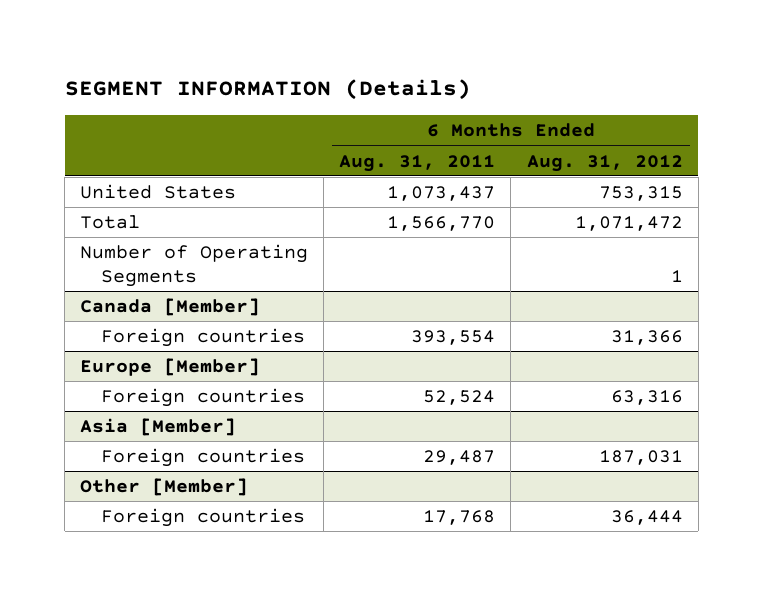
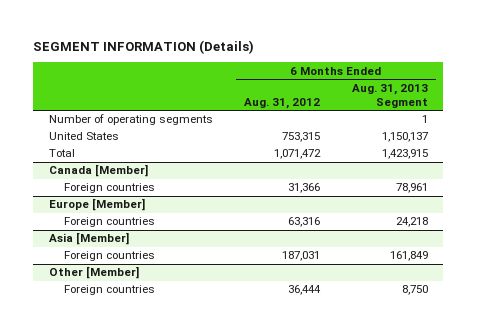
- | 6 Months Ended Aug. 31, 2011 | 6 Months Ended Aug. 31, 2012
+ | 6 Months Ended Aug. 31, 2012 | 6 Months Ended Aug. 31, 2013 Segment
+ Number of operating segments | | 1
- Number of Operating Segments | | 1

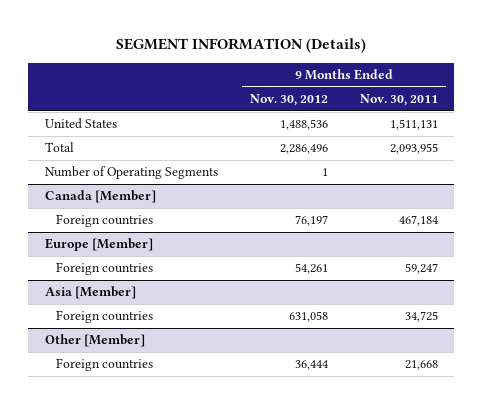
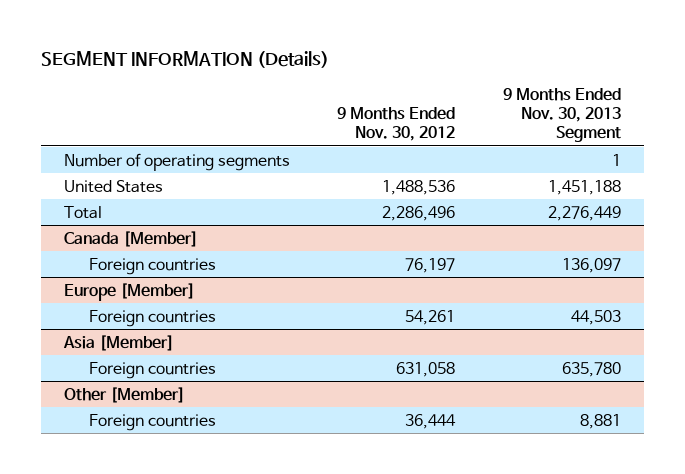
- | 9 Months Ended Nov. 30, 2012 | 9 Months Ended Nov. 30, 2011
+ | 9 Months Ended Nov. 30, 2012 | 9 Months Ended Nov. 30, 2013 Segment
+ Number of operating segments | | 1
- Number of Operating Segments | 1 |

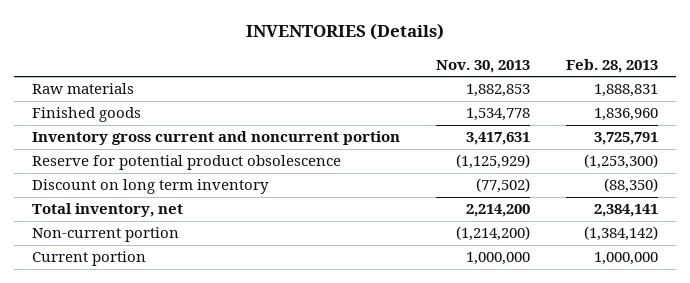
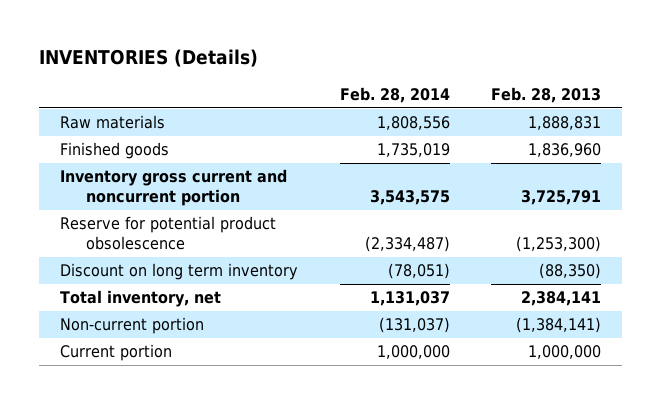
- | Nov. 30, 2013 | Feb. 28, 2013
+ | Feb. 28, 2014 | Feb. 28, 2013
- Non-current portion | (1,214,200) | (1,384,142)
+ Non-current portion | (131,037) | (1,384,141)

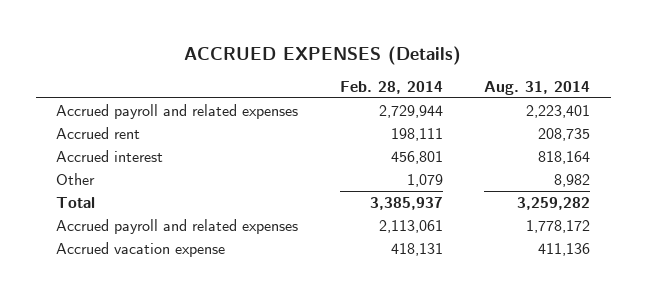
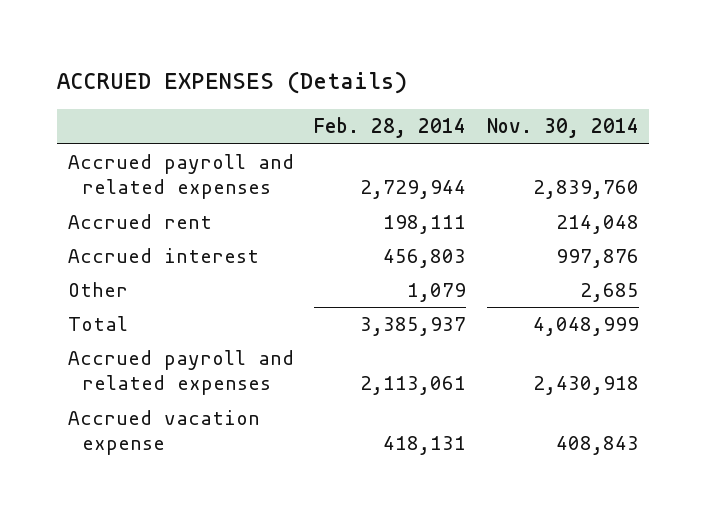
- | Feb. 28, 2014 | Aug. 31, 2014
+ | Feb. 28, 2014 | Nov. 30, 2014
- Accrued interest | 456,801 | 818,164
+ Accrued interest | 456,803 | 997,876

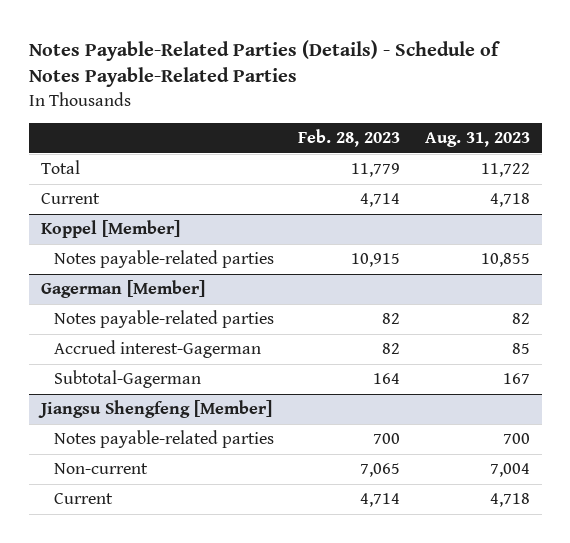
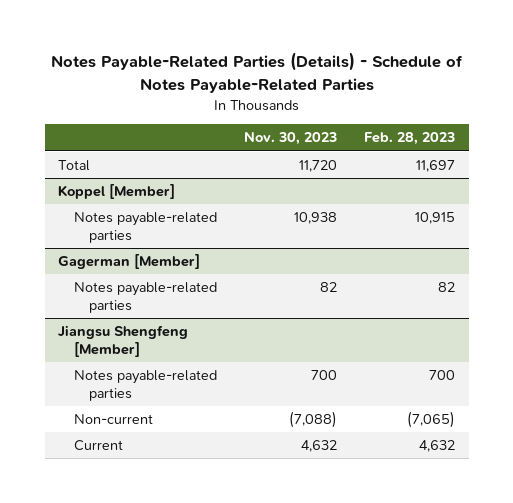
- | Feb. 28, 2023 | Aug. 31, 2023
+ | Nov. 30, 2023 | Feb. 28, 2023
- Total | 11,779 | 11,722
- Current | 4,714 | 4,718
+ Total | 11,720 | 11,697
@ Gagerman [Member]
- Accrued interest-Gagerman | 82 | 85
- Subtotal-Gagerman | 164 | 167
@ Jiangsu Shengfeng [Member]
- Non-current | 7,065 | 7,004
- Current | 4,714 | 4,718
+ Non-current | (7,088) | (7,065)
+ Current | 4,632 | 4,632

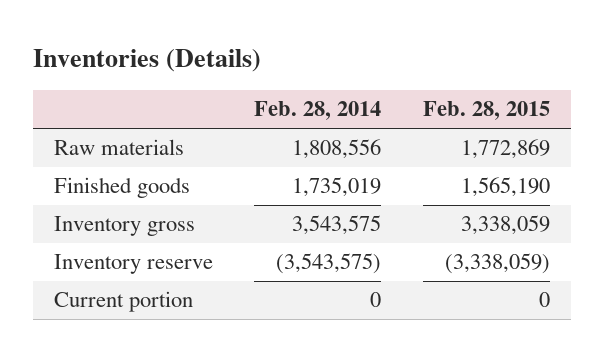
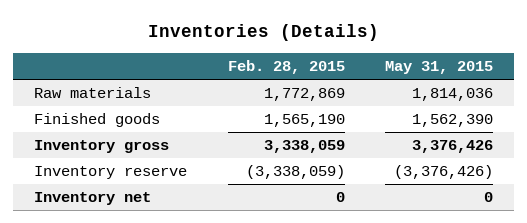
- | Feb. 28, 2014 | Feb. 28, 2015
+ | Feb. 28, 2015 | May 31, 2015
- Current portion | 0 | 0
+ Inventory net | 0 | 0

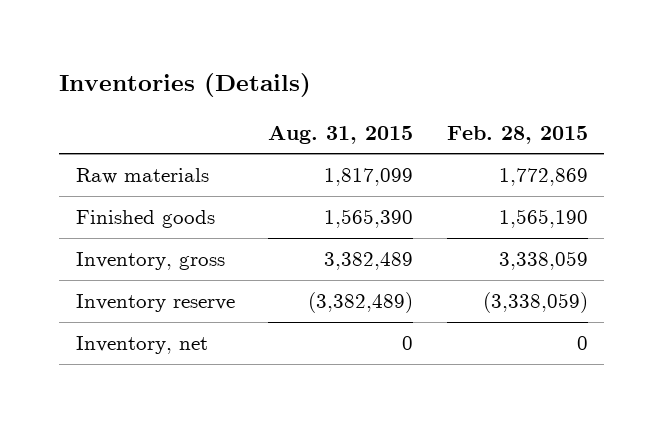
- | Feb. 28, 2015 | May 31, 2015
+ | Aug. 31, 2015 | Feb. 28, 2015
- Inventory gross | 3,338,059 | 3,376,426
+ Inventory, gross | 3,382,489 | 3,338,059
- Inventory net | 0 | 0
+ Inventory, net | 0 | 0

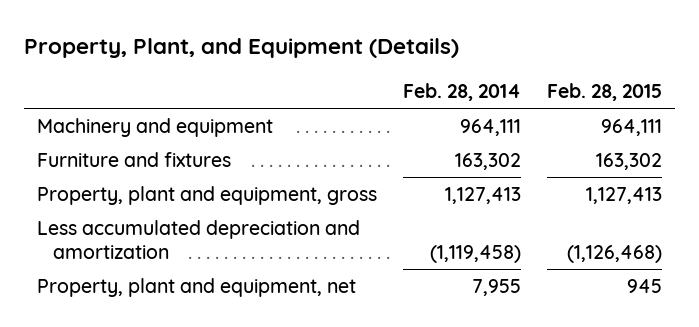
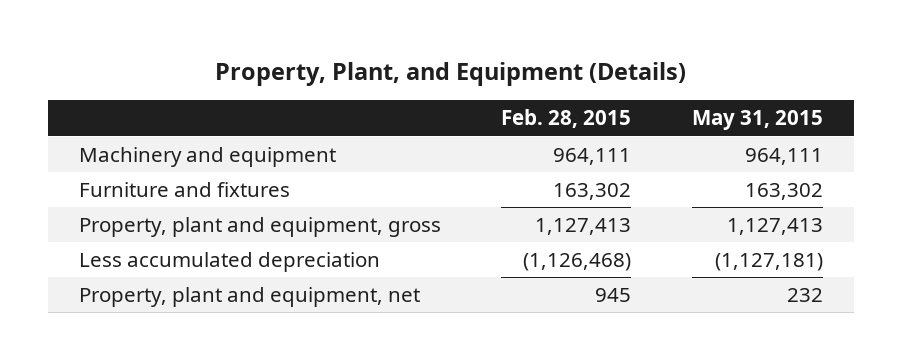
- | Feb. 28, 2014 | Feb. 28, 2015
+ | Feb. 28, 2015 | May 31, 2015
- Less accumulated depreciation and amortization | (1,119,458) | (1,126,468)
+ Less accumulated depreciation | (1,126,468) | (1,127,181)

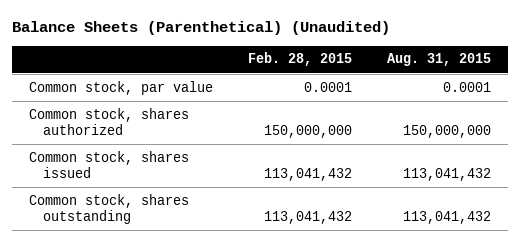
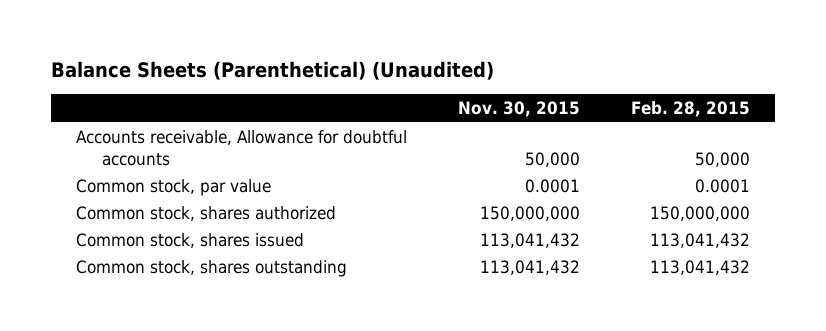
- | Feb. 28, 2015 | Aug. 31, 2015
+ | Nov. 30, 2015 | Feb. 28, 2015
+ Accounts receivable, Allowance for doubtful accounts | 50,000 | 50,000

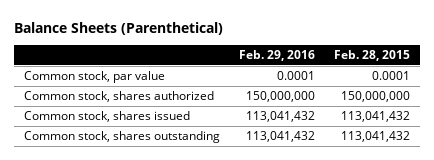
- Balance Sheets (Parenthetical) (Unaudited)
+ Balance Sheets (Parenthetical)
- | Nov. 30, 2015 | Feb. 28, 2015
+ | Feb. 29, 2016 | Feb. 28, 2015
- Accounts receivable, Allowance for doubtful accounts | 50,000 | 50,000

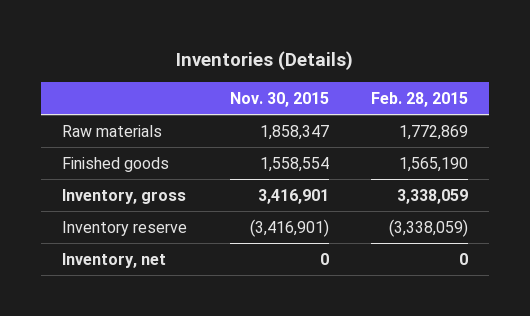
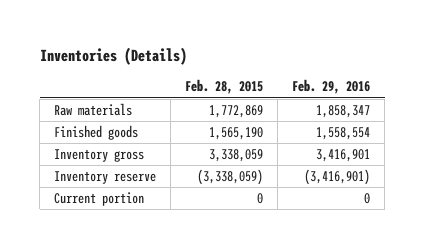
- | Nov. 30, 2015 | Feb. 28, 2015
+ | Feb. 28, 2015 | Feb. 29, 2016
- Inventory, gross | 3,416,901 | 3,338,059
+ Inventory gross | 3,338,059 | 3,416,901
- Inventory, net | 0 | 0
+ Current portion | 0 | 0

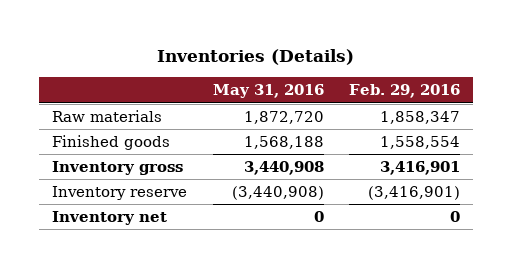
- | Feb. 28, 2015 | Feb. 29, 2016
+ | May 31, 2016 | Feb. 29, 2016
- Current portion | 0 | 0
+ Inventory net | 0 | 0

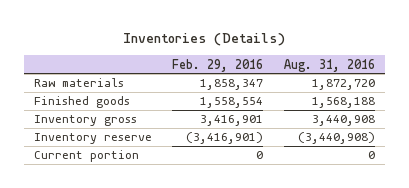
- | May 31, 2016 | Feb. 29, 2016
+ | Feb. 29, 2016 | Aug. 31, 2016
- Inventory net | 0 | 0
+ Current portion | 0 | 0

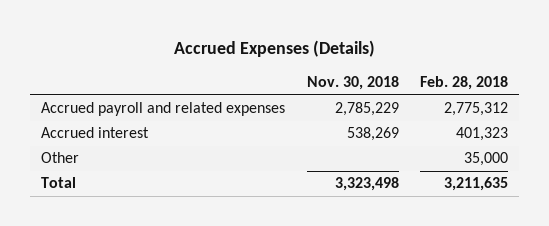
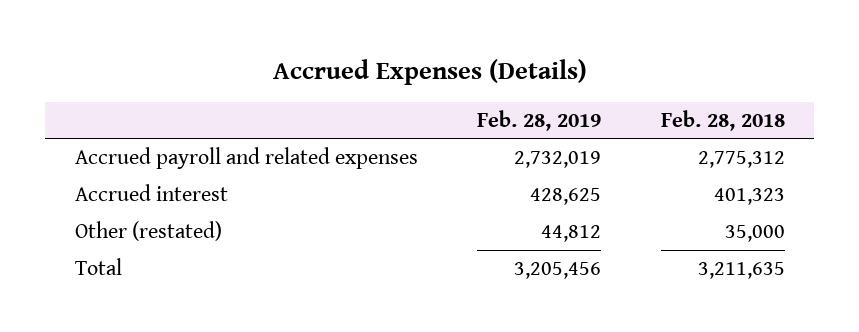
- | Nov. 30, 2018 | Feb. 28, 2018
+ | Feb. 28, 2019 | Feb. 28, 2018
- Other | | 35,000
+ Other (restated) | 44,812 | 35,000

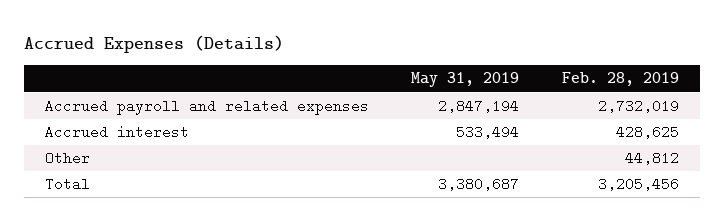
- | Feb. 28, 2019 | Feb. 28, 2018
+ | May 31, 2019 | Feb. 28, 2019
- Other (restated) | 44,812 | 35,000
+ Other | | 44,812

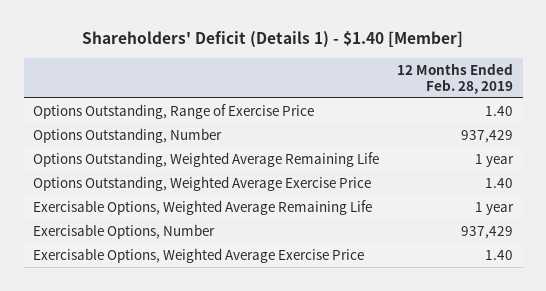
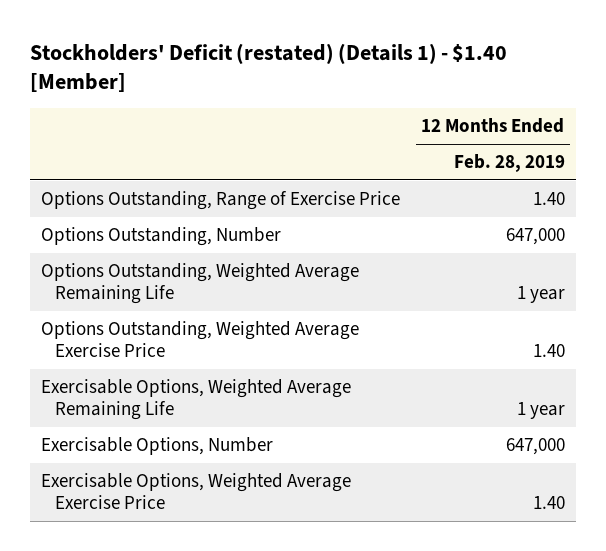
- Shareholders' Deficit (Details 1) - $1.40 [Member]
+ Stockholders' Deficit (restated) (Details 1) - $1.40 [Member]
- Options Outstanding, Number | 937,429
+ Options Outstanding, Number | 647,000
- Exercisable Options, Number | 937,429
+ Exercisable Options, Number | 647,000

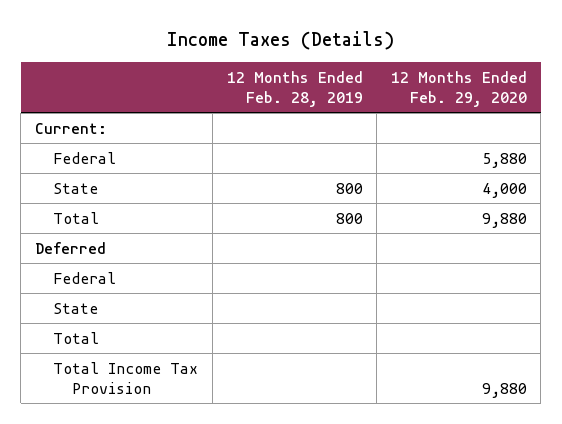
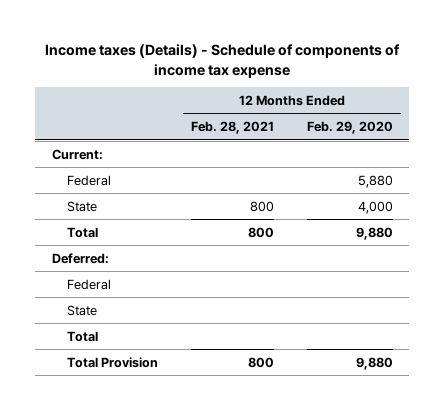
- Income Taxes (Details)
+ Income taxes (Details) - Schedule of components of income tax expense
- | 12 Months Ended Feb. 28, 2019 | 12 Months Ended Feb. 29, 2020
+ | 12 Months Ended Feb. 28, 2021 | 12 Months Ended Feb. 29, 2020
- Deferred
+ Deferred:
- Total Income Tax Provision | | 9,880
+ Total Provision | 800 | 9,880

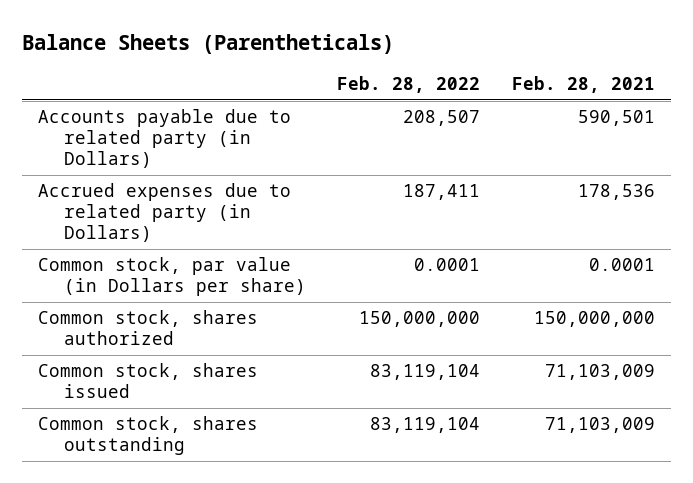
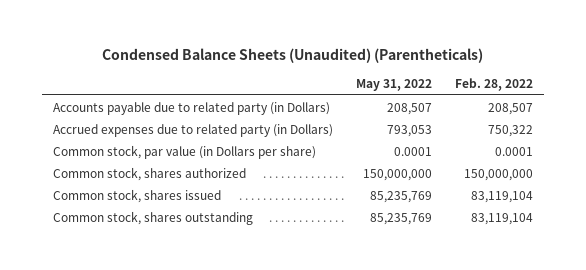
- Balance Sheets (Parentheticals)
+ Condensed Balance Sheets (Unaudited) (Parentheticals)
- | Feb. 28, 2022 | Feb. 28, 2021
+ | May 31, 2022 | Feb. 28, 2022
- Accrued expenses due to related party (in Dollars) | 187,411 | 178,536
+ Accrued expenses due to related party (in Dollars) | 793,053 | 750,322

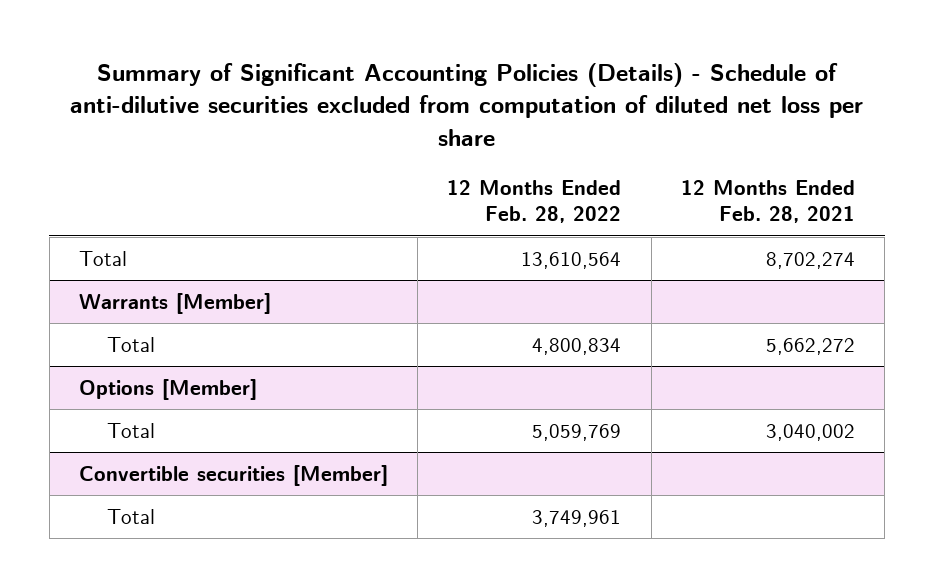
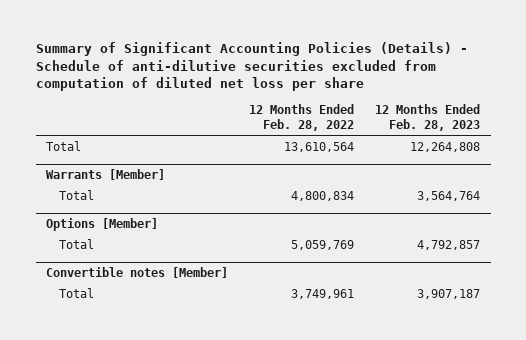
- | 12 Months Ended Feb. 28, 2022 | 12 Months Ended Feb. 28, 2021
+ | 12 Months Ended Feb. 28, 2022 | 12 Months Ended Feb. 28, 2023
- Convertible securities [Member]
+ Convertible notes [Member]

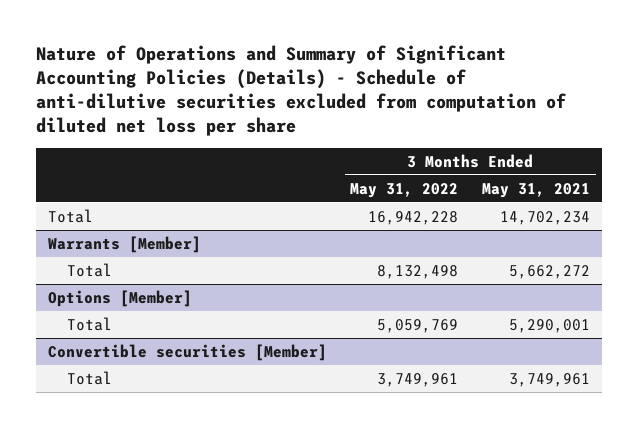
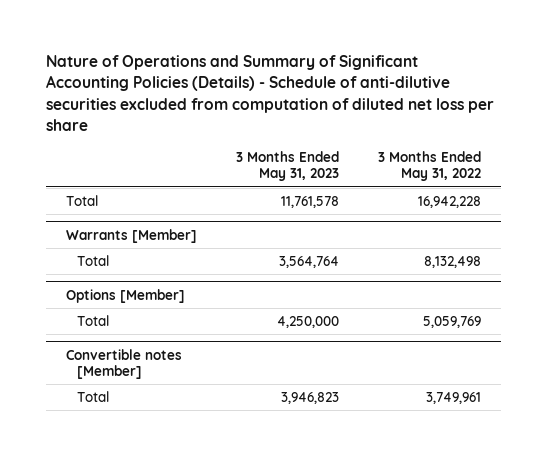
- | 3 Months Ended May 31, 2022 | 3 Months Ended May 31, 2021
+ | 3 Months Ended May 31, 2023 | 3 Months Ended May 31, 2022
- Convertible securities [Member]
+ Convertible notes [Member]

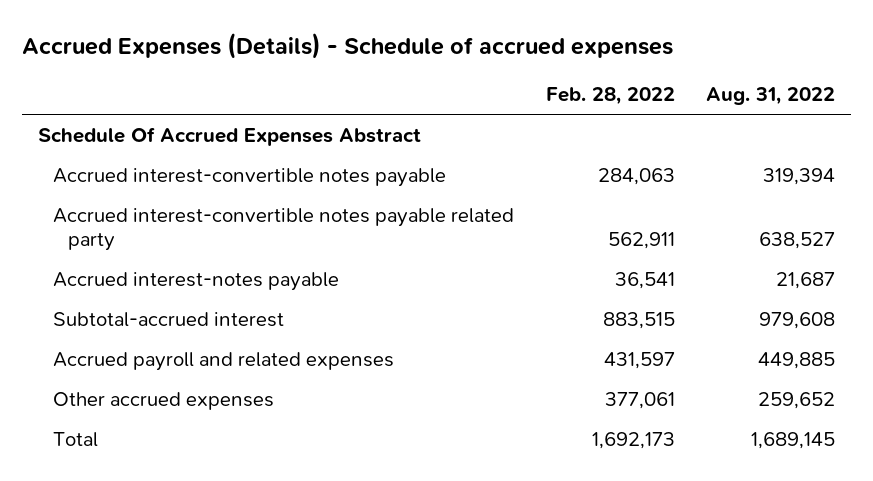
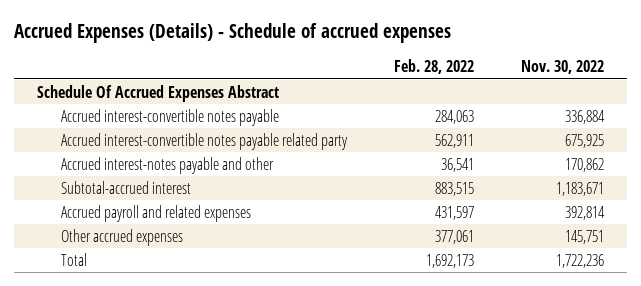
- | Feb. 28, 2022 | Aug. 31, 2022
+ | Feb. 28, 2022 | Nov. 30, 2022
- Accrued interest-notes payable | 36,541 | 21,687
+ Accrued interest-notes payable and other | 36,541 | 170,862

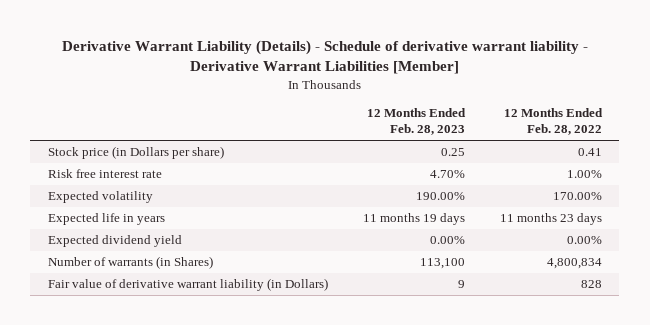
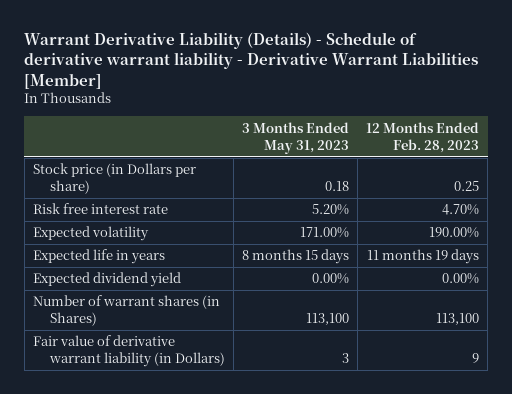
- Derivative Warrant Liability (Details) - Schedule of derivative warrant liability - Derivative Warrant Liabilities [Member]
+ Warrant Derivative Liability (Details) - Schedule of derivative warrant liability - Derivative Warrant Liabilities [Member]
- | 12 Months Ended Feb. 28, 2023 | 12 Months Ended Feb. 28, 2022
+ | 3 Months Ended May 31, 2023 | 12 Months Ended Feb. 28, 2023
- Number of warrants (in Shares) | 113,100 | 4,800,834
+ Number of warrant shares (in Shares) | 113,100 | 113,100

